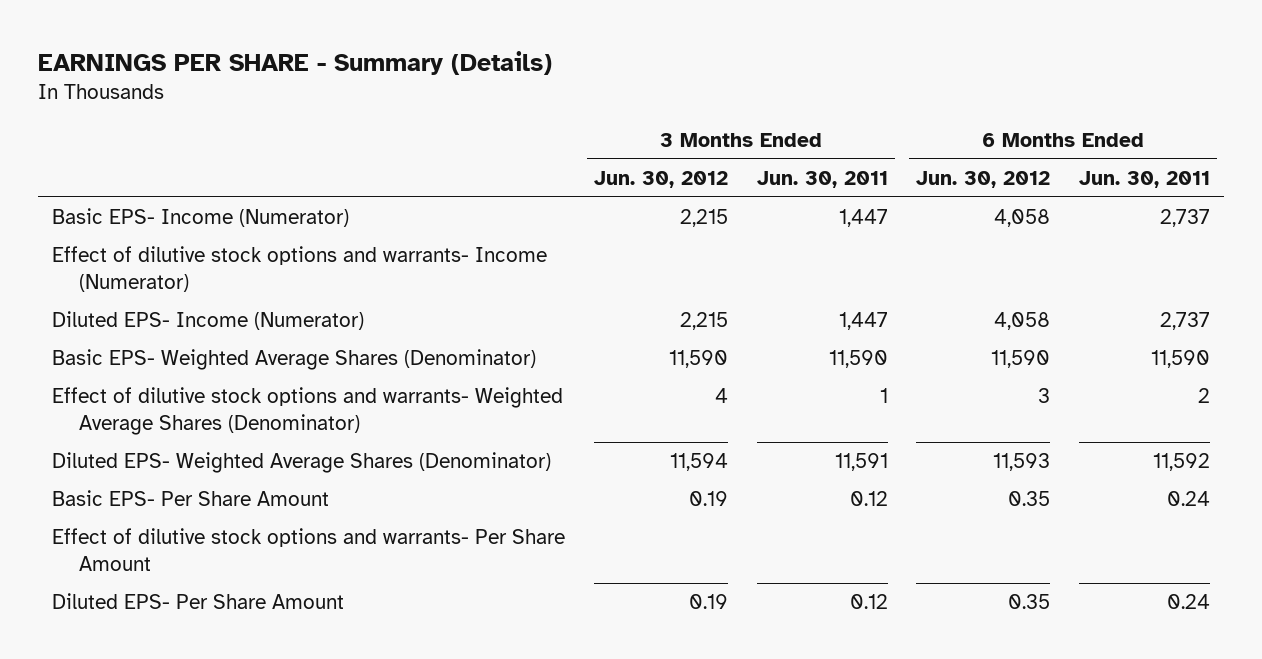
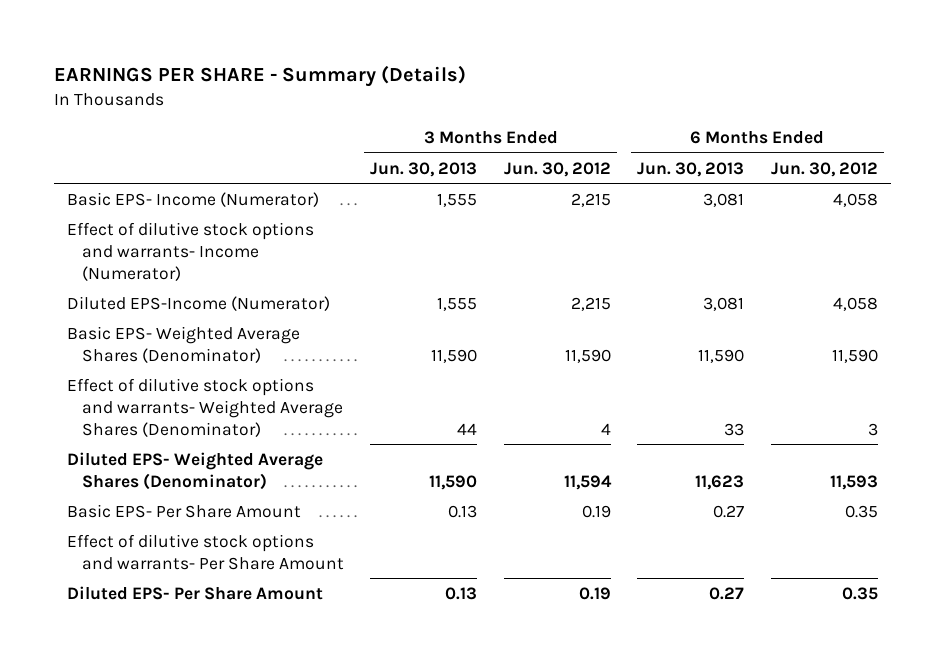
- | 3 Months Ended Jun. 30, 2012 | 3 Months Ended Jun. 30, 2011 | 6 Months Ended Jun. 30, 2012 | 6 Months Ended Jun. 30, 2011
+ | 3 Months Ended Jun. 30, 2013 | 3 Months Ended Jun. 30, 2012 | 6 Months Ended Jun. 30, 2013 | 6 Months Ended Jun. 30, 2012
- Diluted EPS- Income (Numerator) | 2,215 | 1,447 | 4,058 | 2,737
+ Diluted EPS-Income (Numerator) | 1,555 | 2,215 | 3,081 | 4,058

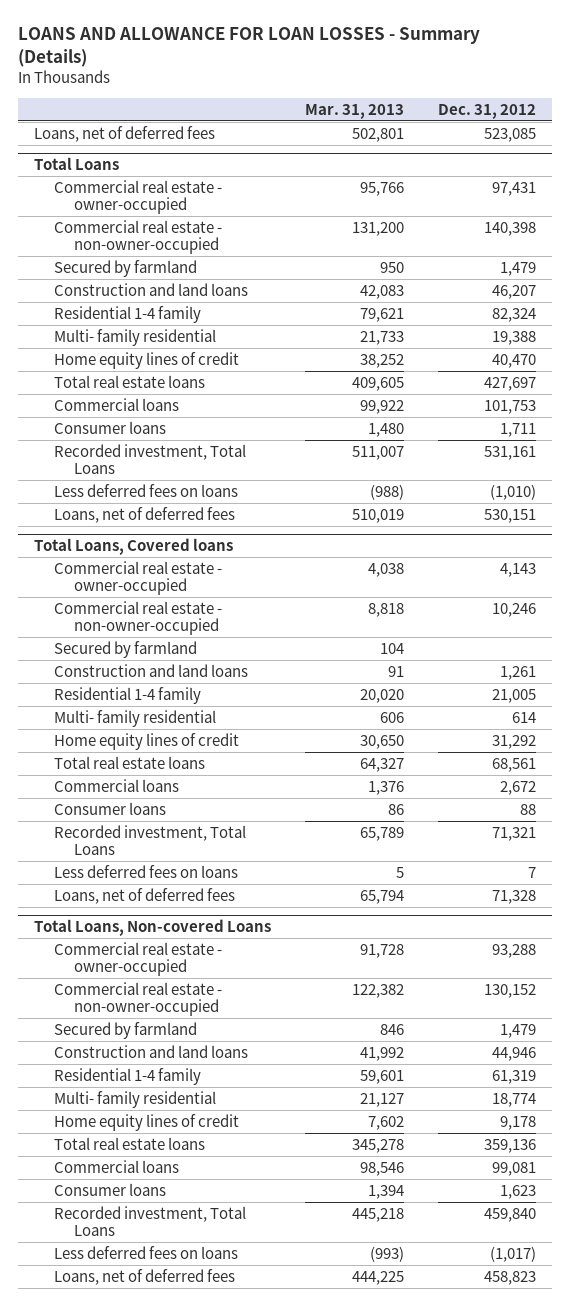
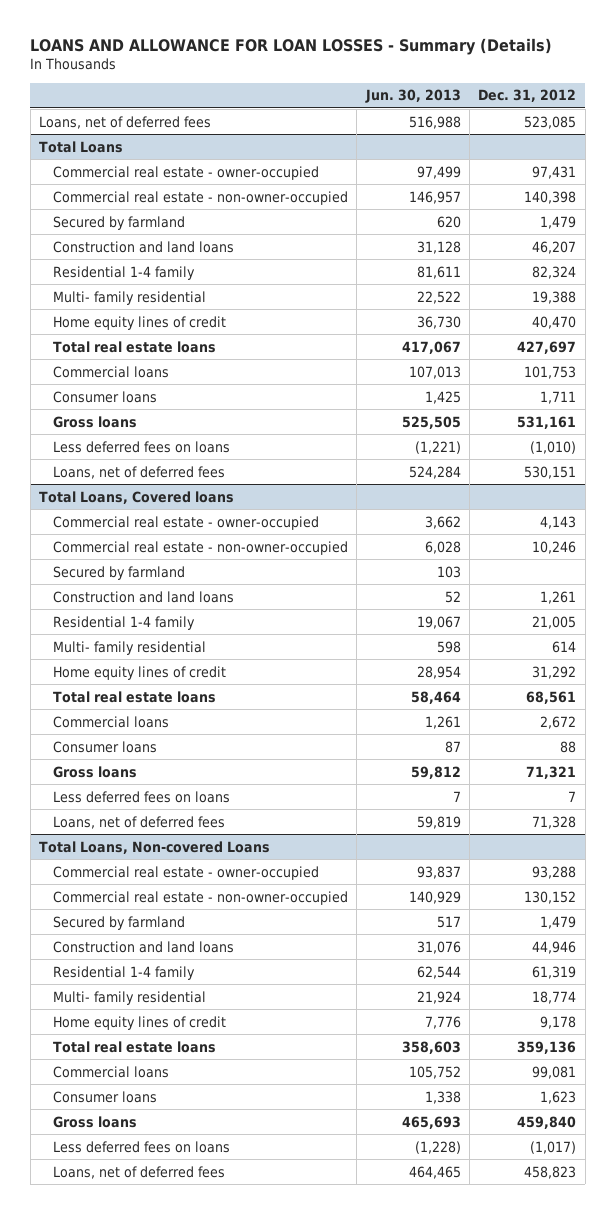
- | Mar. 31, 2013 | Dec. 31, 2012
+ | Jun. 30, 2013 | Dec. 31, 2012
@ Total Loans
- Recorded investment, Total Loans | 511,007 | 531,161
+ Gross loans | 525,505 | 531,161
@ Total Loans, Covered loans
- Recorded investment, Total Loans | 65,789 | 71,321
+ Gross loans | 59,812 | 71,321
@ Total Loans, Non-covered Loans
- Recorded investment, Total Loans | 445,218 | 459,840
+ Gross loans | 465,693 | 459,840

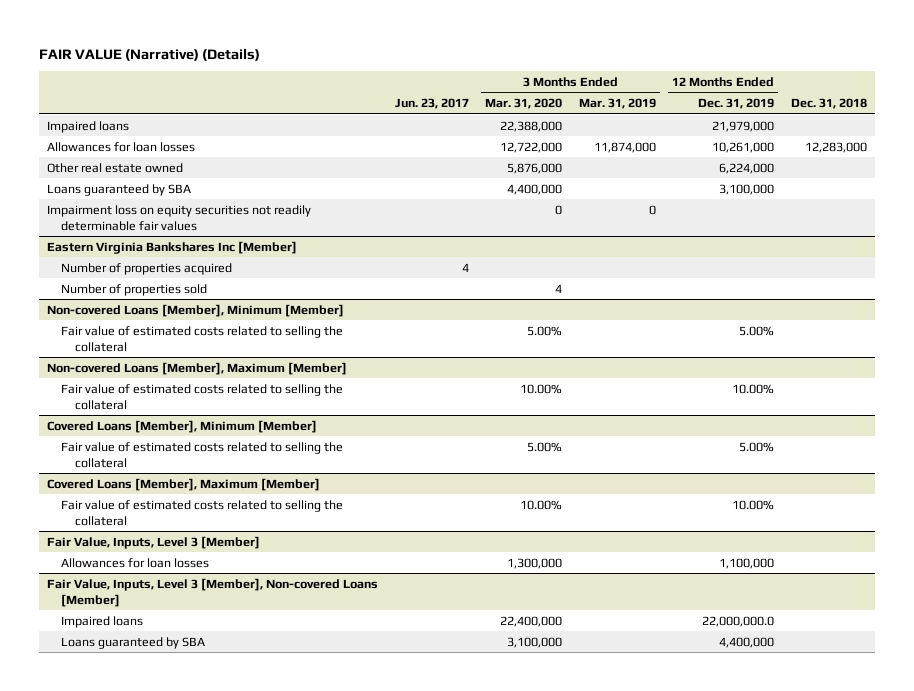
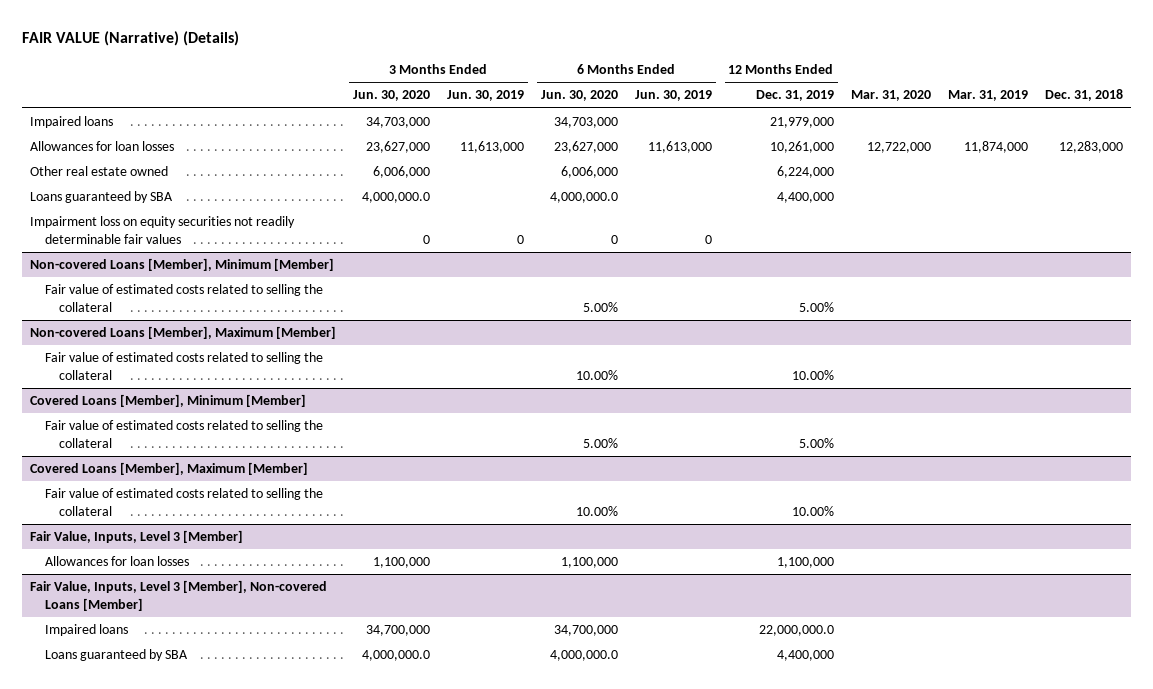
- | Jun. 23, 2017 | 3 Months Ended Mar. 31, 2020 | 3 Months Ended Mar. 31, 2019 | 12 Months Ended Dec. 31, 2019 | Dec. 31, 2018
+ | 3 Months Ended Jun. 30, 2020 | 3 Months Ended Jun. 30, 2019 | 6 Months Ended Jun. 30, 2020 | 6 Months Ended Jun. 30, 2019 | 12 Months Ended Dec. 31, 2019 | Mar. 31, 2020 | Mar. 31, 2019 | Dec. 31, 2018
- Loans guaranteed by SBA | | 4,400,000 | | 3,100,000 |
+ Loans guaranteed by SBA | 4,000,000.0 | | 4,000,000.0 | | 4,400,000 | | |
- Eastern Virginia Bankshares Inc [Member]
- Number of properties acquired | 4 | | | |
- Number of properties sold | | 4 | | |

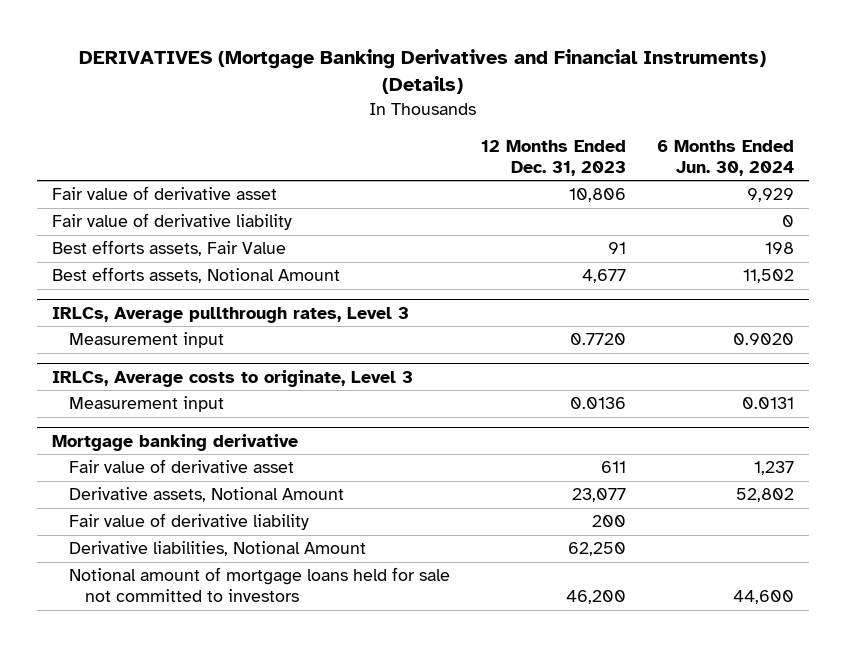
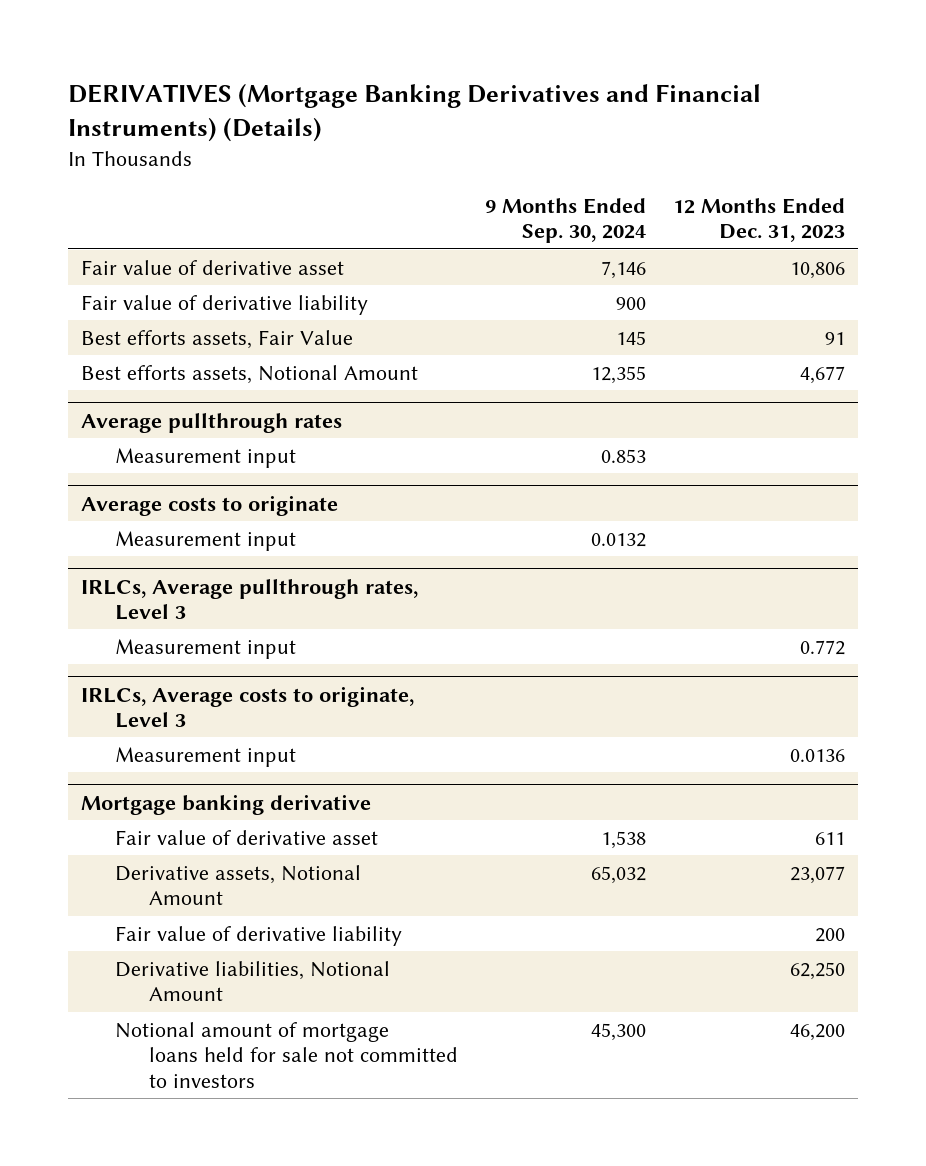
- | 12 Months Ended Dec. 31, 2023 | 6 Months Ended Jun. 30, 2024
+ | 9 Months Ended Sep. 30, 2024 | 12 Months Ended Dec. 31, 2023
+ Average pullthrough rates
+ Measurement input | 0.853 |
+ Average costs to originate
+ Measurement input | 0.0132 |
@ IRLCs, Average pullthrough rates, Level 3
- Measurement input | 0.7720 | 0.9020
+ Measurement input | | 0.772

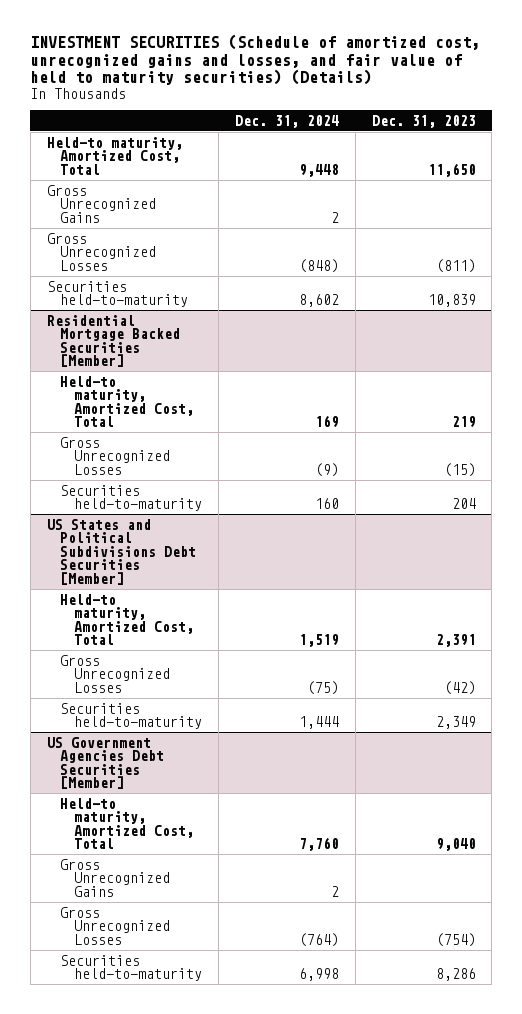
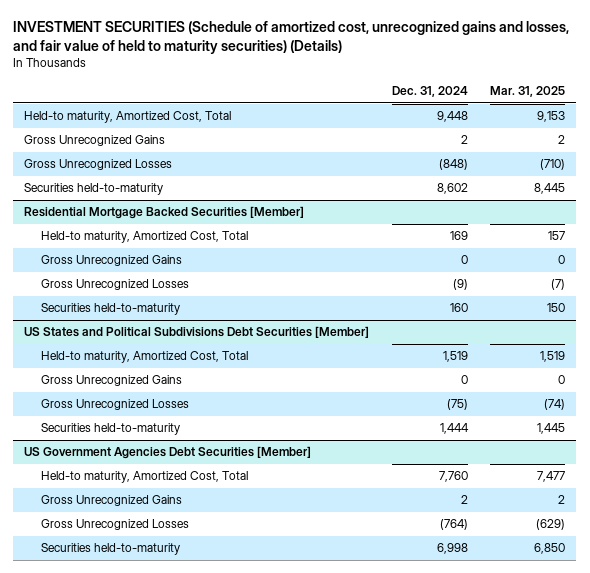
- | Dec. 31, 2024 | Dec. 31, 2023
+ | Dec. 31, 2024 | Mar. 31, 2025
@ Residential Mortgage Backed Securities [Member]
+ Gross Unrecognized Gains | 0 | 0
@ US States and Political Subdivisions Debt Securities [Member]
+ Gross Unrecognized Gains | 0 | 0

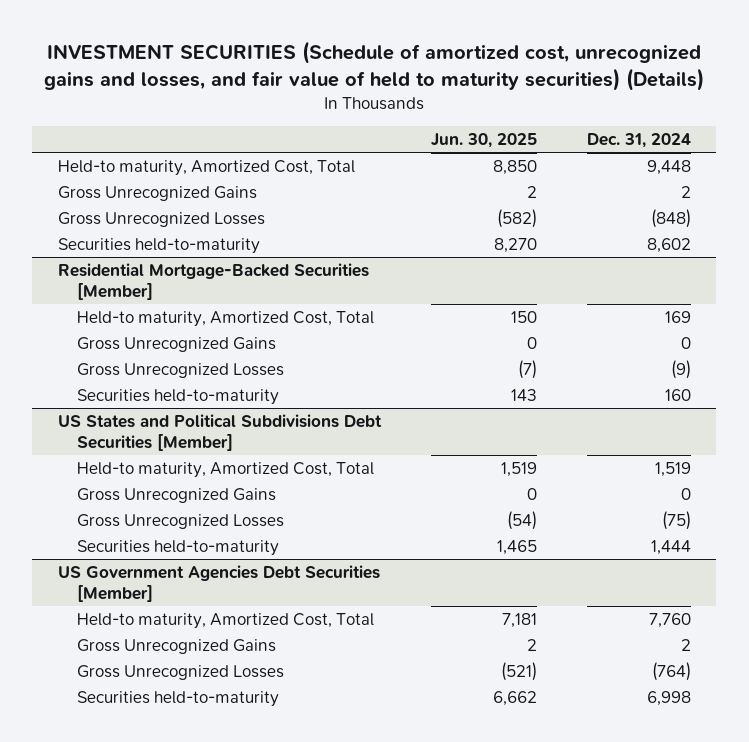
- | Dec. 31, 2024 | Mar. 31, 2025
+ | Jun. 30, 2025 | Dec. 31, 2024
- Residential Mortgage Backed Securities [Member]
+ Residential Mortgage-Backed Securities [Member]

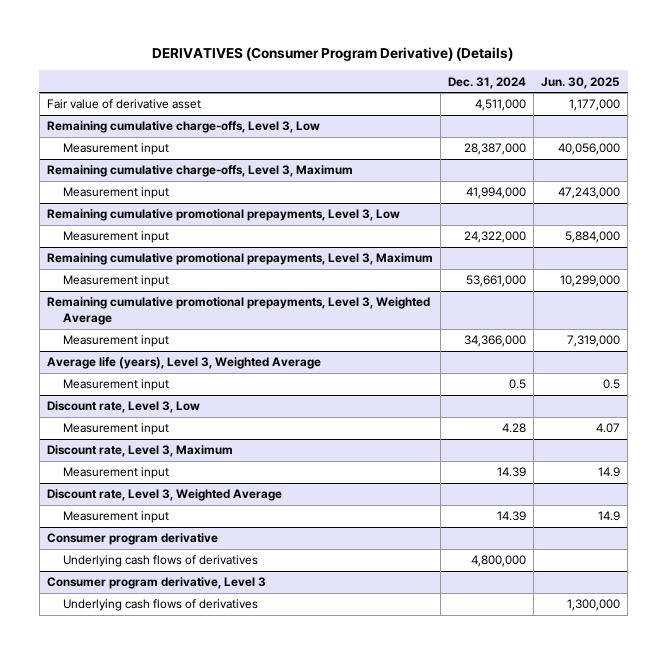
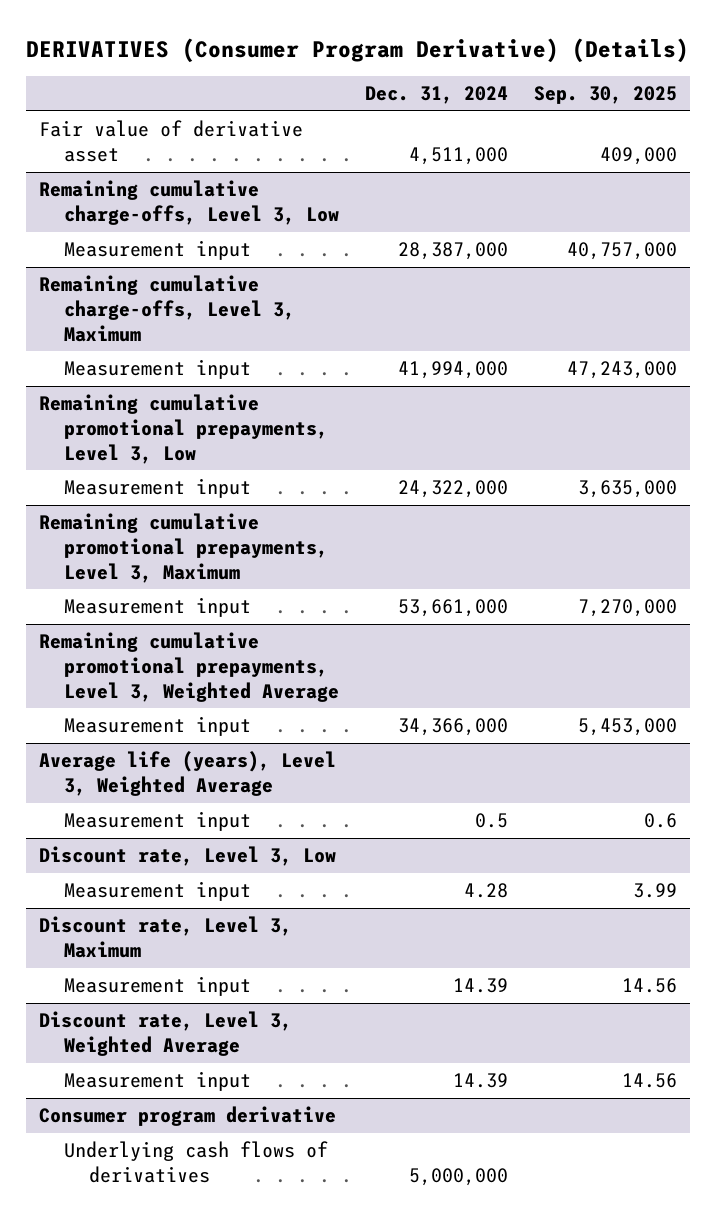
- | Dec. 31, 2024 | Jun. 30, 2025
+ | Dec. 31, 2024 | Sep. 30, 2025
@ Consumer program derivative
- Underlying cash flows of derivatives | 4,800,000 |
- Consumer program derivative, Level 3
- Underlying cash flows of derivatives | | 1,300,000
@ Consumer program derivative
+ Underlying cash flows of derivatives | 5,000,000 |

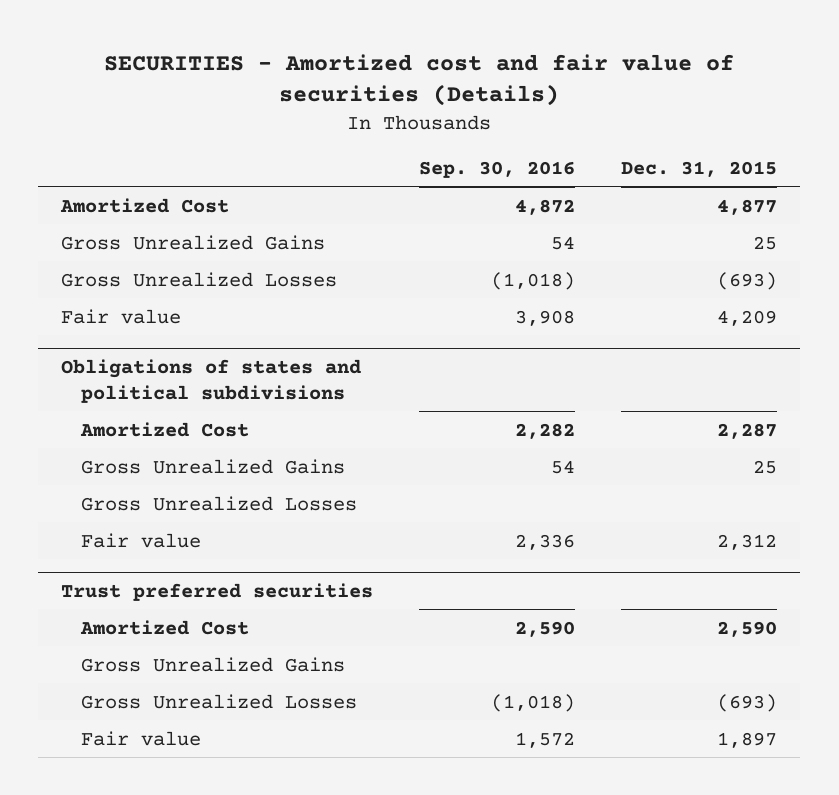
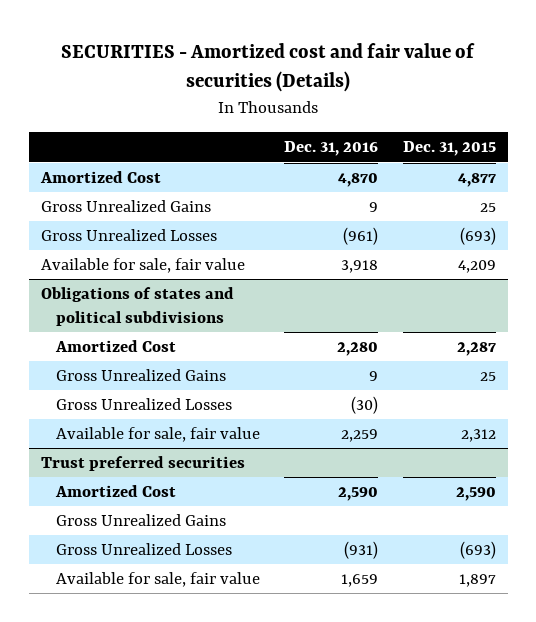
- | Sep. 30, 2016 | Dec. 31, 2015
+ | Dec. 31, 2016 | Dec. 31, 2015
- Fair value | 3,908 | 4,209
+ Available for sale, fair value | 3,918 | 4,209
@ Obligations of states and political subdivisions
- Fair value | 2,336 | 2,312
+ Available for sale, fair value | 2,259 | 2,312
@ Trust preferred securities
- Fair value | 1,572 | 1,897
+ Available for sale, fair value | 1,659 | 1,897

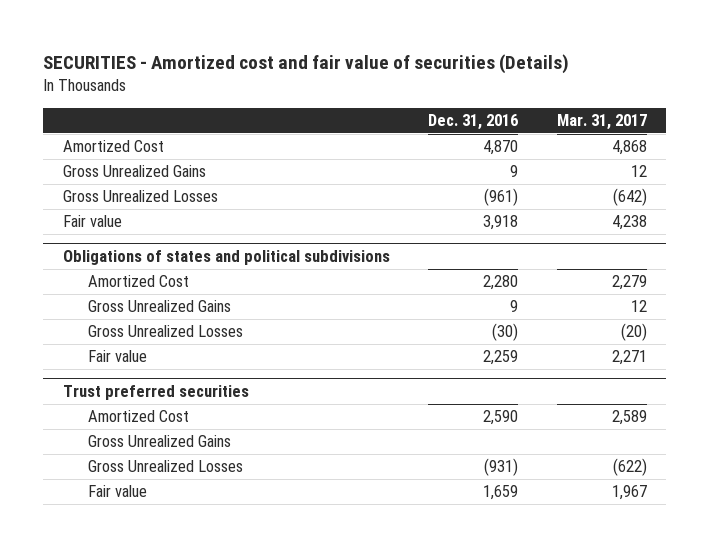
- | Dec. 31, 2016 | Dec. 31, 2015
+ | Dec. 31, 2016 | Mar. 31, 2017
- Available for sale, fair value | 3,918 | 4,209
+ Fair value | 3,918 | 4,238
@ Obligations of states and political subdivisions
- Available for sale, fair value | 2,259 | 2,312
+ Fair value | 2,259 | 2,271
@ Trust preferred securities
- Available for sale, fair value | 1,659 | 1,897
+ Fair value | 1,659 | 1,967

